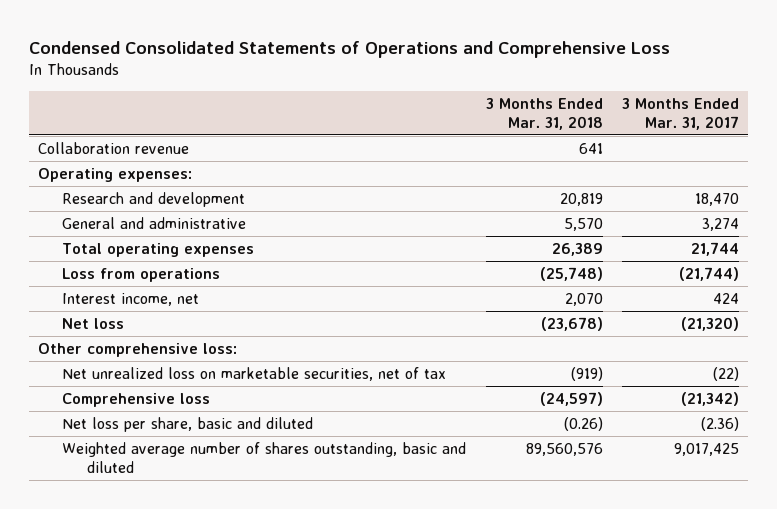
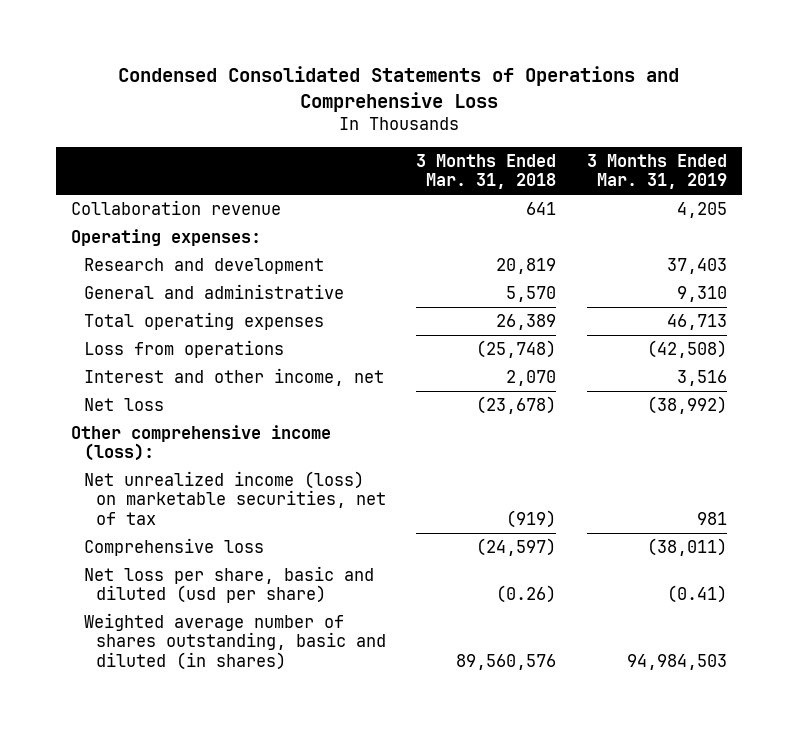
- | 3 Months Ended Mar. 31, 2018 | 3 Months Ended Mar. 31, 2017
+ | 3 Months Ended Mar. 31, 2018 | 3 Months Ended Mar. 31, 2019
- Interest income, net | 2,070 | 424
+ Interest and other income, net | 2,070 | 3,516
- Other comprehensive loss:
- Net unrealized loss on marketable securities, net of tax | (919) | (22)
+ Other comprehensive income (loss):
+ Net unrealized income (loss) on marketable securities, net of tax | (919) | 981
- Net loss per share, basic and diluted | (0.26) | (2.36)
- Weighted average number of shares outstanding, basic and diluted | 89,560,576 | 9,017,425
+ Net loss per share, basic and diluted (usd per share) | (0.26) | (0.41)
+ Weighted average number of shares outstanding, basic and diluted (in shares) | 89,560,576 | 94,984,503

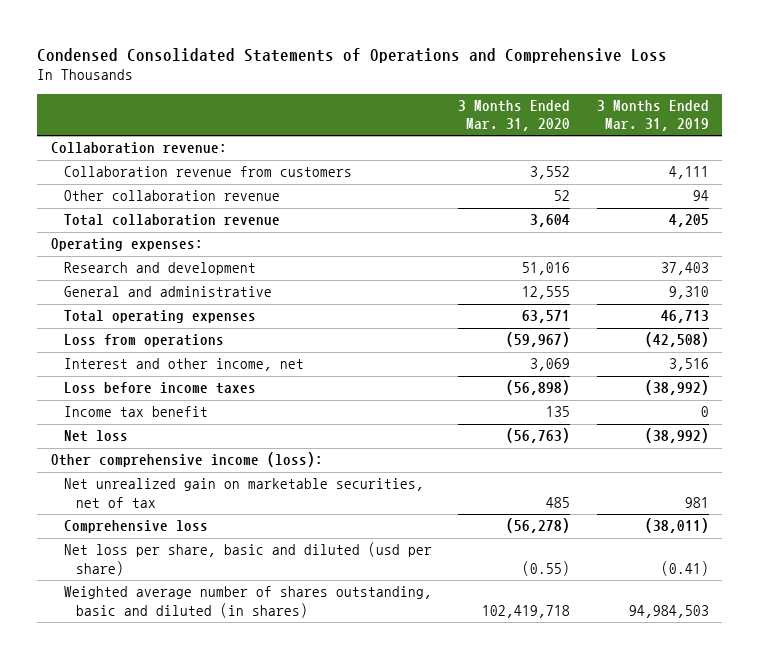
- | 3 Months Ended Mar. 31, 2018 | 3 Months Ended Mar. 31, 2019
+ | 3 Months Ended Mar. 31, 2020 | 3 Months Ended Mar. 31, 2019
- Collaboration revenue | 641 | 4,205
+ Collaboration revenue:
+ Collaboration revenue from customers | 3,552 | 4,111
+ Other collaboration revenue | 52 | 94
+ Total collaboration revenue | 3,604 | 4,205
+ Loss before income taxes | (56,898) | (38,992)
+ Income tax benefit | 135 | 0
- Net unrealized income (loss) on marketable securities, net of tax | (919) | 981
+ Net unrealized gain on marketable securities, net of tax | 485 | 981

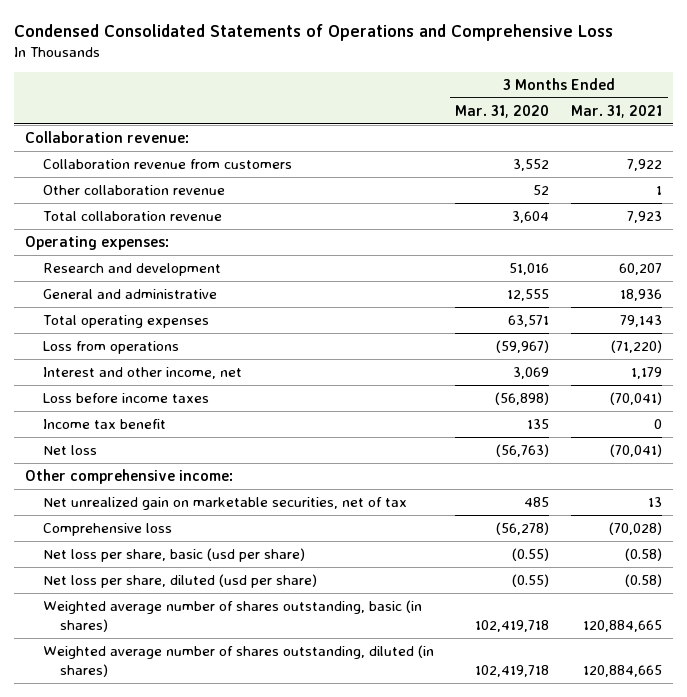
- | 3 Months Ended Mar. 31, 2020 | 3 Months Ended Mar. 31, 2019
+ | 3 Months Ended Mar. 31, 2020 | 3 Months Ended Mar. 31, 2021
- Other comprehensive income (loss):
+ Other comprehensive income:
- Net loss per share, basic and diluted (usd per share) | (0.55) | (0.41)
- Weighted average number of shares outstanding, basic and diluted (in shares) | 102,419,718 | 94,984,503
+ Net loss per share, basic (usd per share) | (0.55) | (0.58)
+ Net loss per share, diluted (usd per share) | (0.55) | (0.58)
+ Weighted average number of shares outstanding, basic (in shares) | 102,419,718 | 120,884,665
+ Weighted average number of shares outstanding, diluted (in shares) | 102,419,718 | 120,884,665

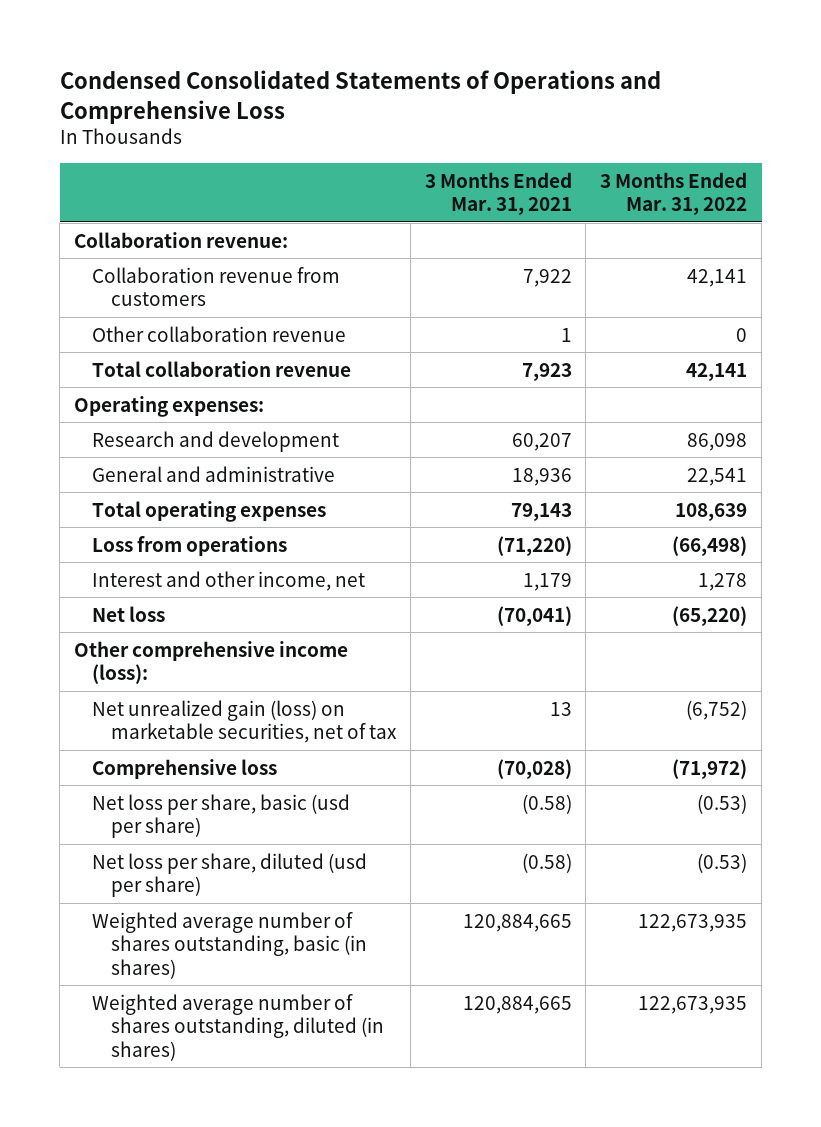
- | 3 Months Ended Mar. 31, 2020 | 3 Months Ended Mar. 31, 2021
+ | 3 Months Ended Mar. 31, 2021 | 3 Months Ended Mar. 31, 2022
- Loss before income taxes | (56,898) | (70,041)
- Income tax benefit | 135 | 0
- Other comprehensive income:
- Net unrealized gain on marketable securities, net of tax | 485 | 13
+ Other comprehensive income (loss):
+ Net unrealized gain (loss) on marketable securities, net of tax | 13 | (6,752)

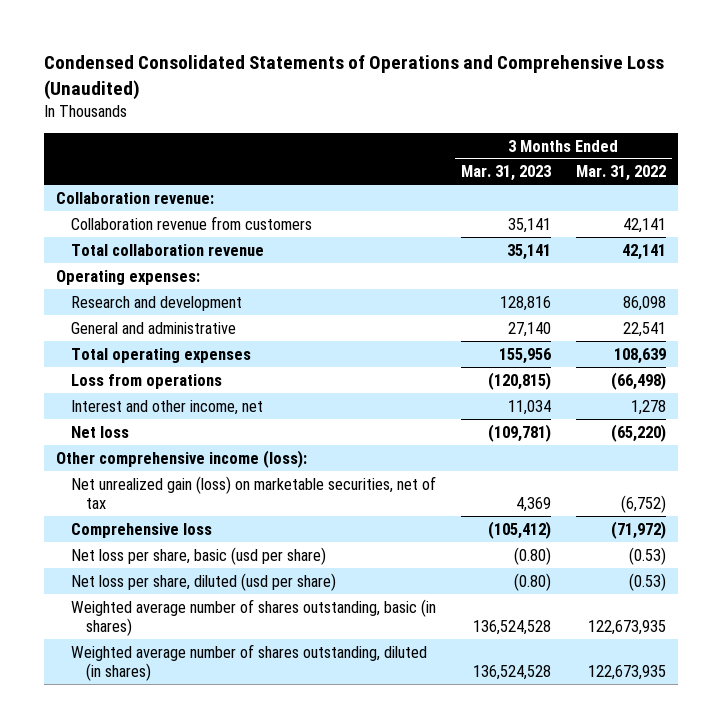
- Condensed Consolidated Statements of Operations and Comprehensive Loss
+ Condensed Consolidated Statements of Operations and Comprehensive Loss (Unaudited)
- | 3 Months Ended Mar. 31, 2021 | 3 Months Ended Mar. 31, 2022
+ | 3 Months Ended Mar. 31, 2023 | 3 Months Ended Mar. 31, 2022
- Other collaboration revenue | 1 | 0

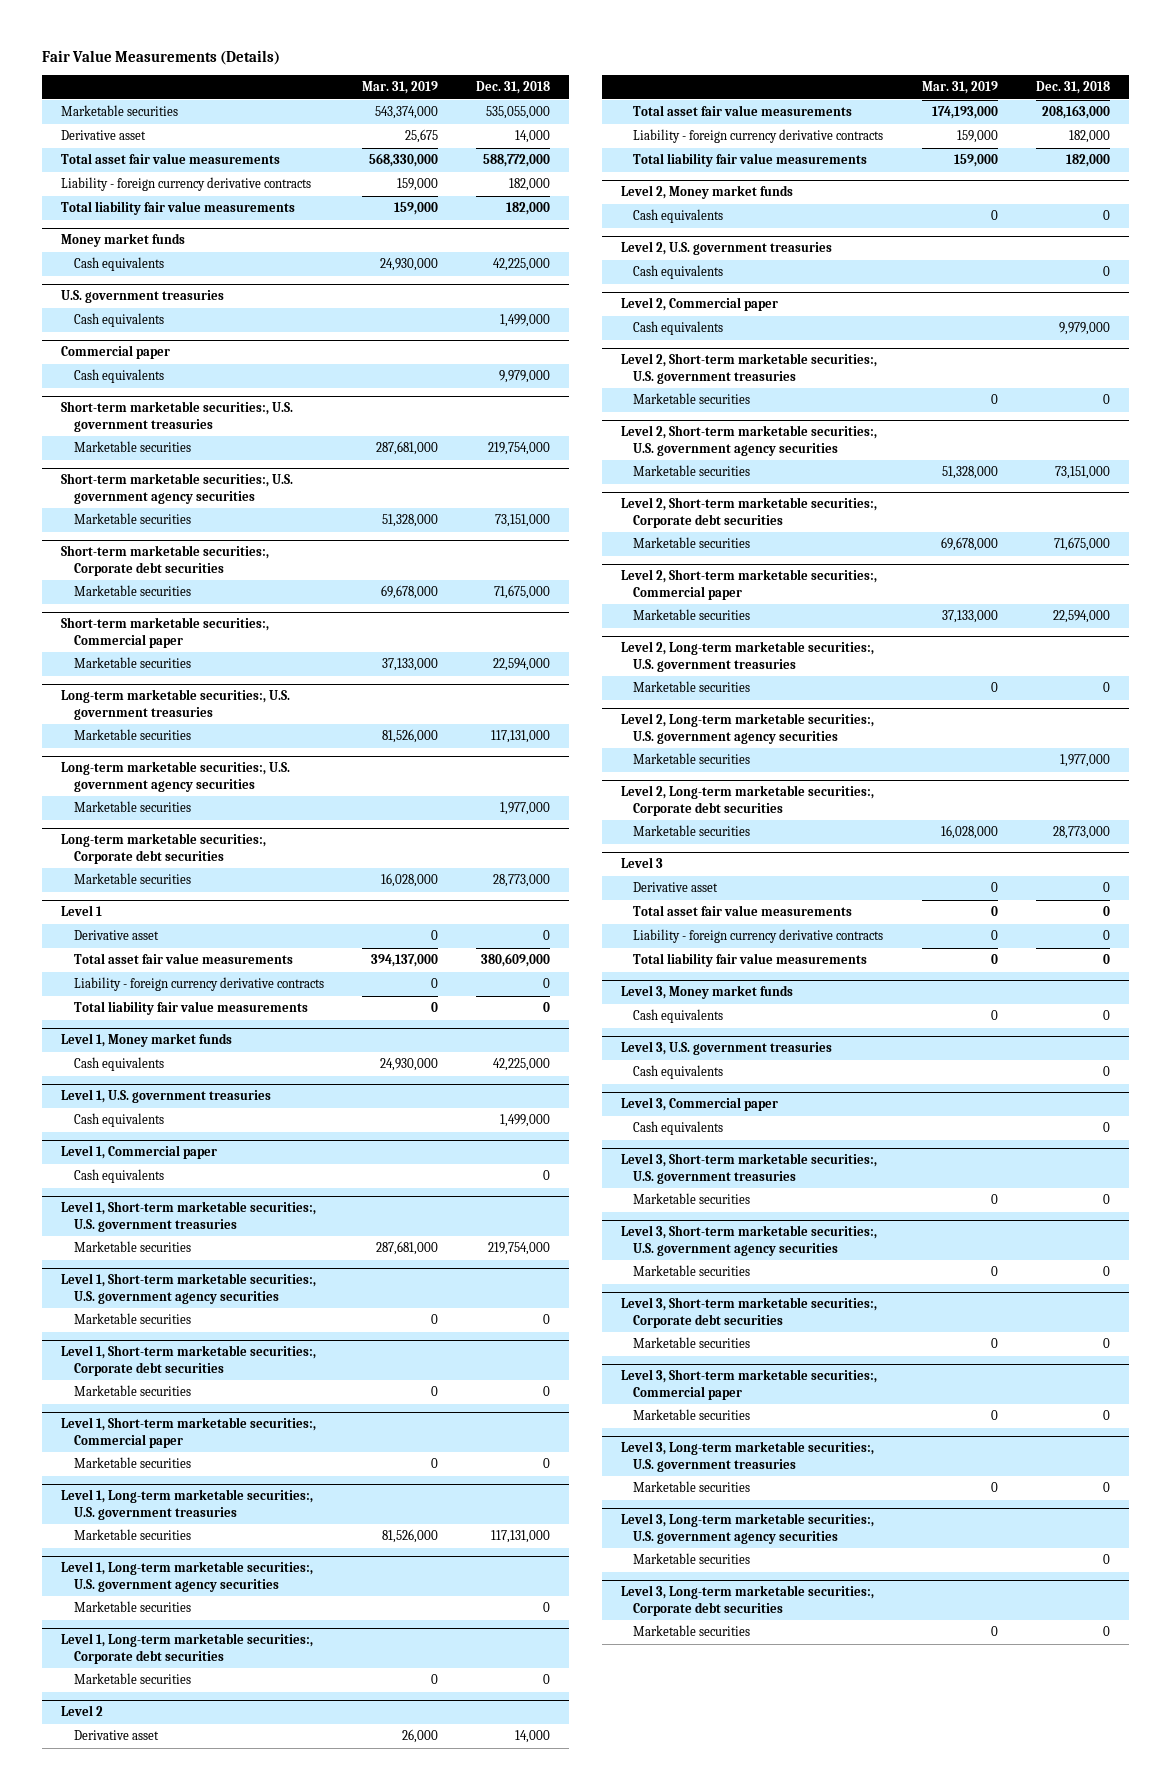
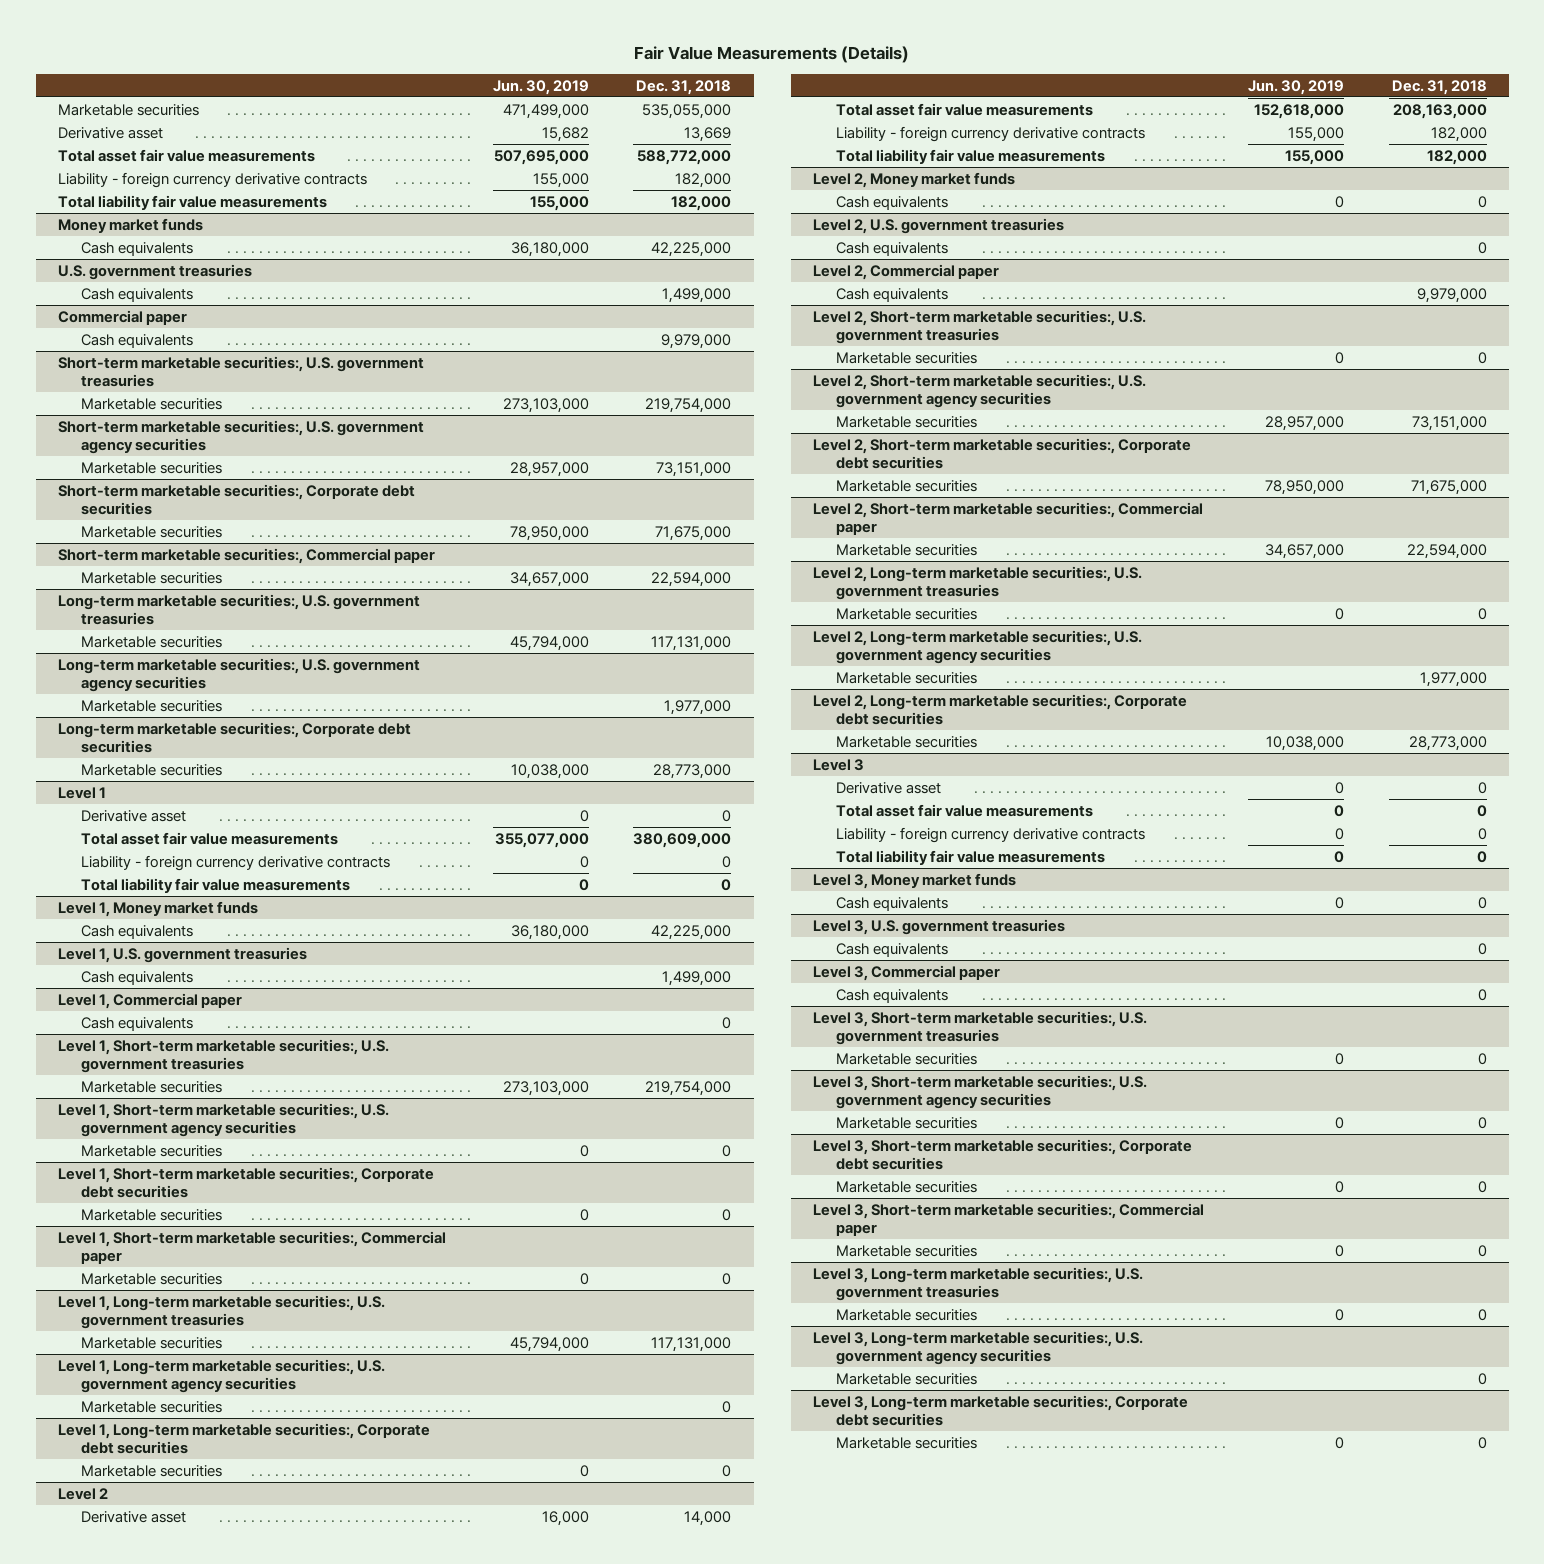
- | Mar. 31, 2019 | Dec. 31, 2018
+ | Jun. 30, 2019 | Dec. 31, 2018
- Derivative asset | 25,675 | 14,000
+ Derivative asset | 15,682 | 13,669

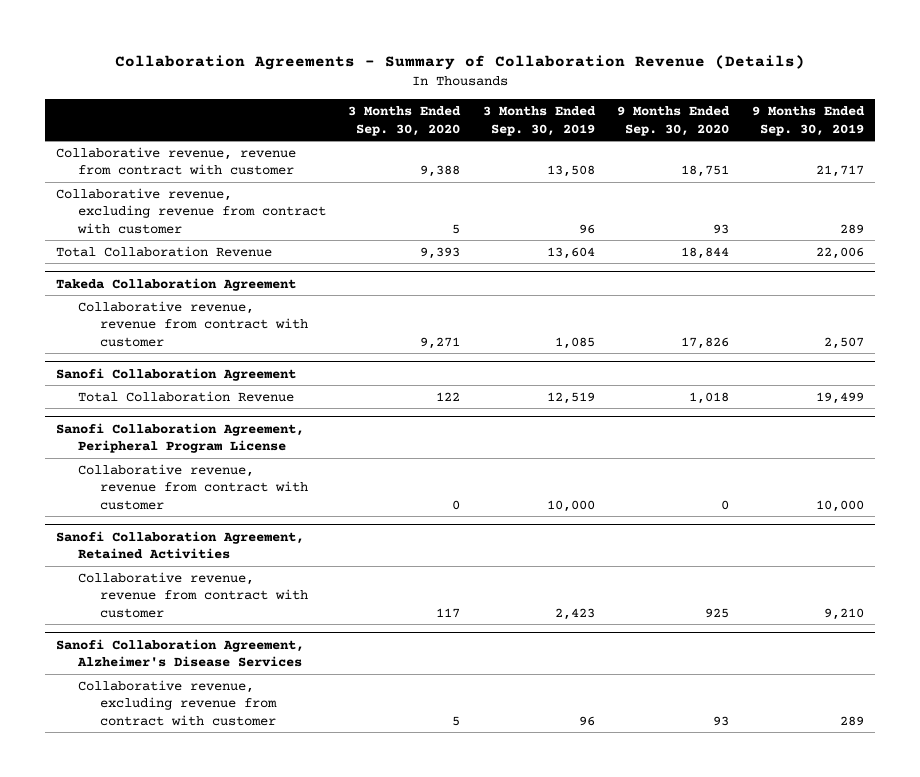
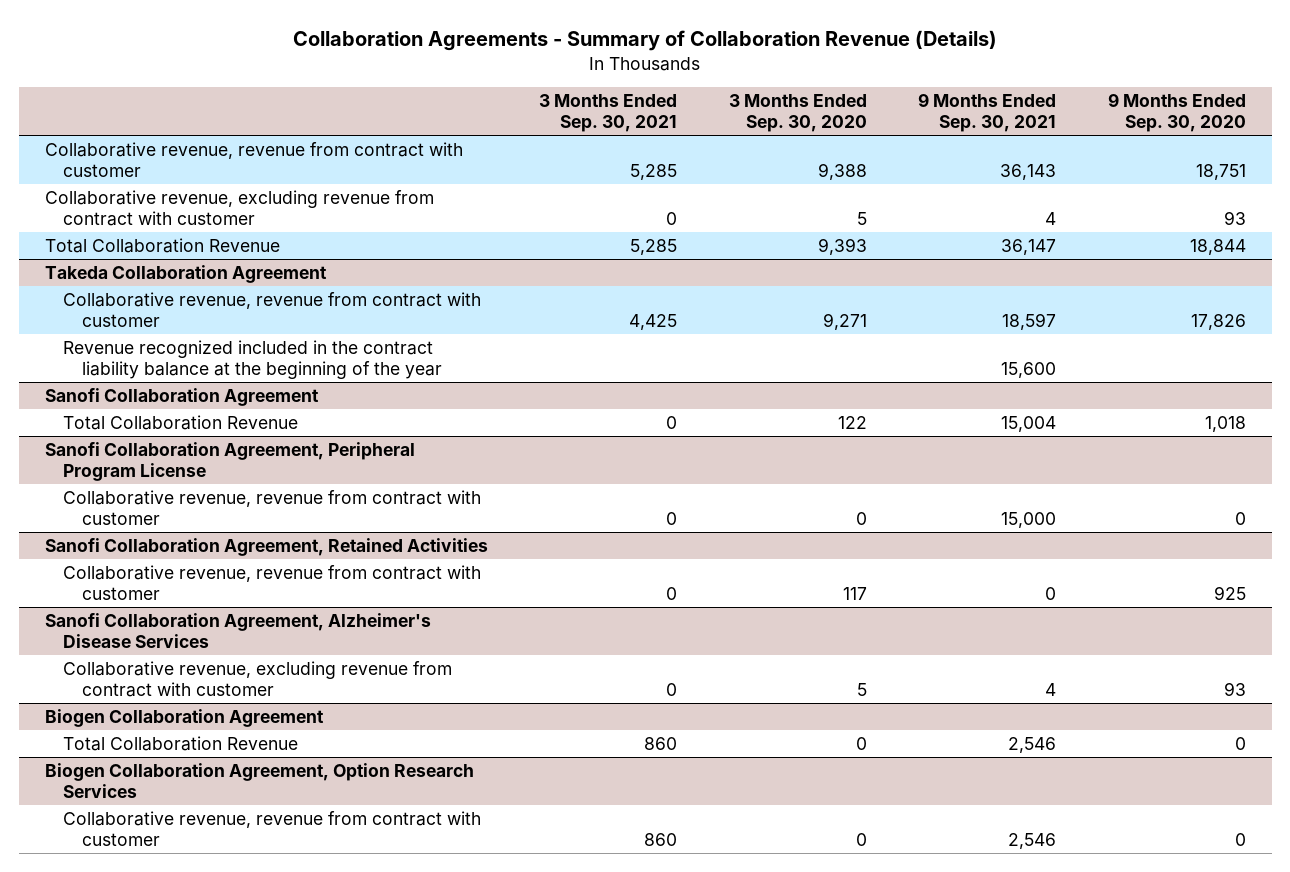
- | 3 Months Ended Sep. 30, 2020 | 3 Months Ended Sep. 30, 2019 | 9 Months Ended Sep. 30, 2020 | 9 Months Ended Sep. 30, 2019
+ | 3 Months Ended Sep. 30, 2021 | 3 Months Ended Sep. 30, 2020 | 9 Months Ended Sep. 30, 2021 | 9 Months Ended Sep. 30, 2020
@ Takeda Collaboration Agreement
+ Revenue recognized included in the contract liability balance at the beginning of the year | | | 15,600 |
+ Biogen Collaboration Agreement
+ Total Collaboration Revenue | 860 | 0 | 2,546 | 0
+ Biogen Collaboration Agreement, Option Research Services
+ Collaborative revenue, revenue from contract with customer | 860 | 0 | 2,546 | 0

